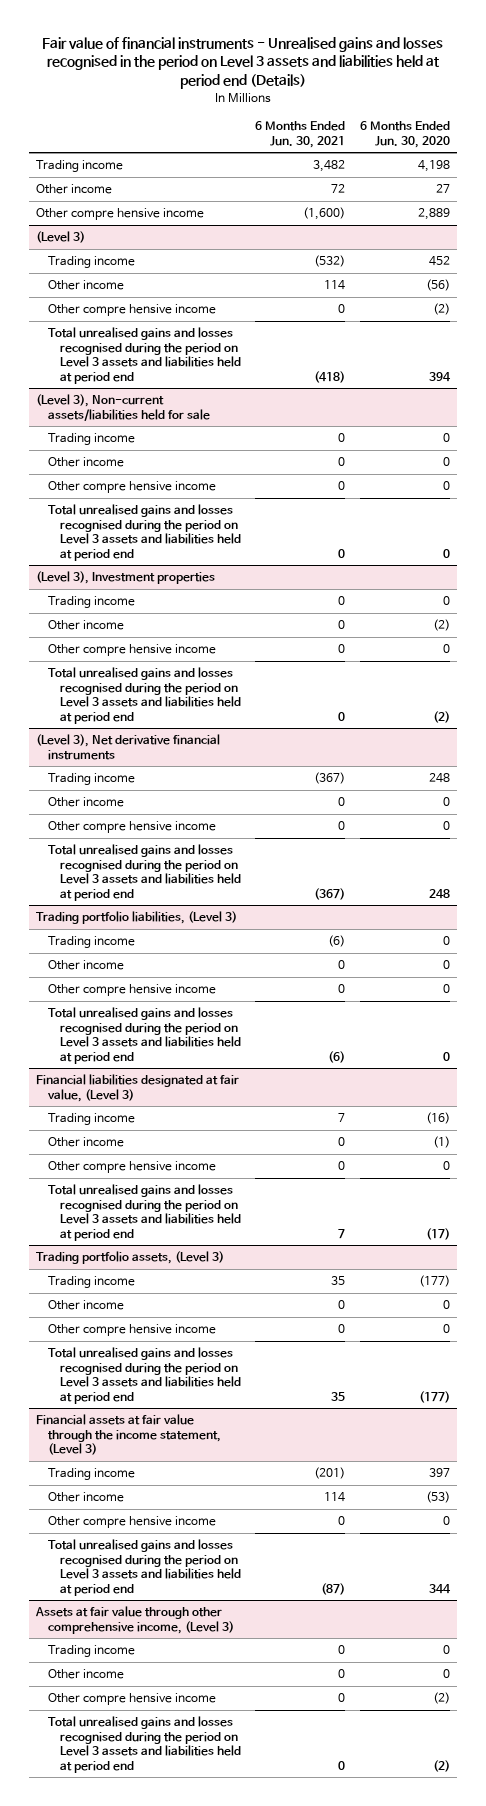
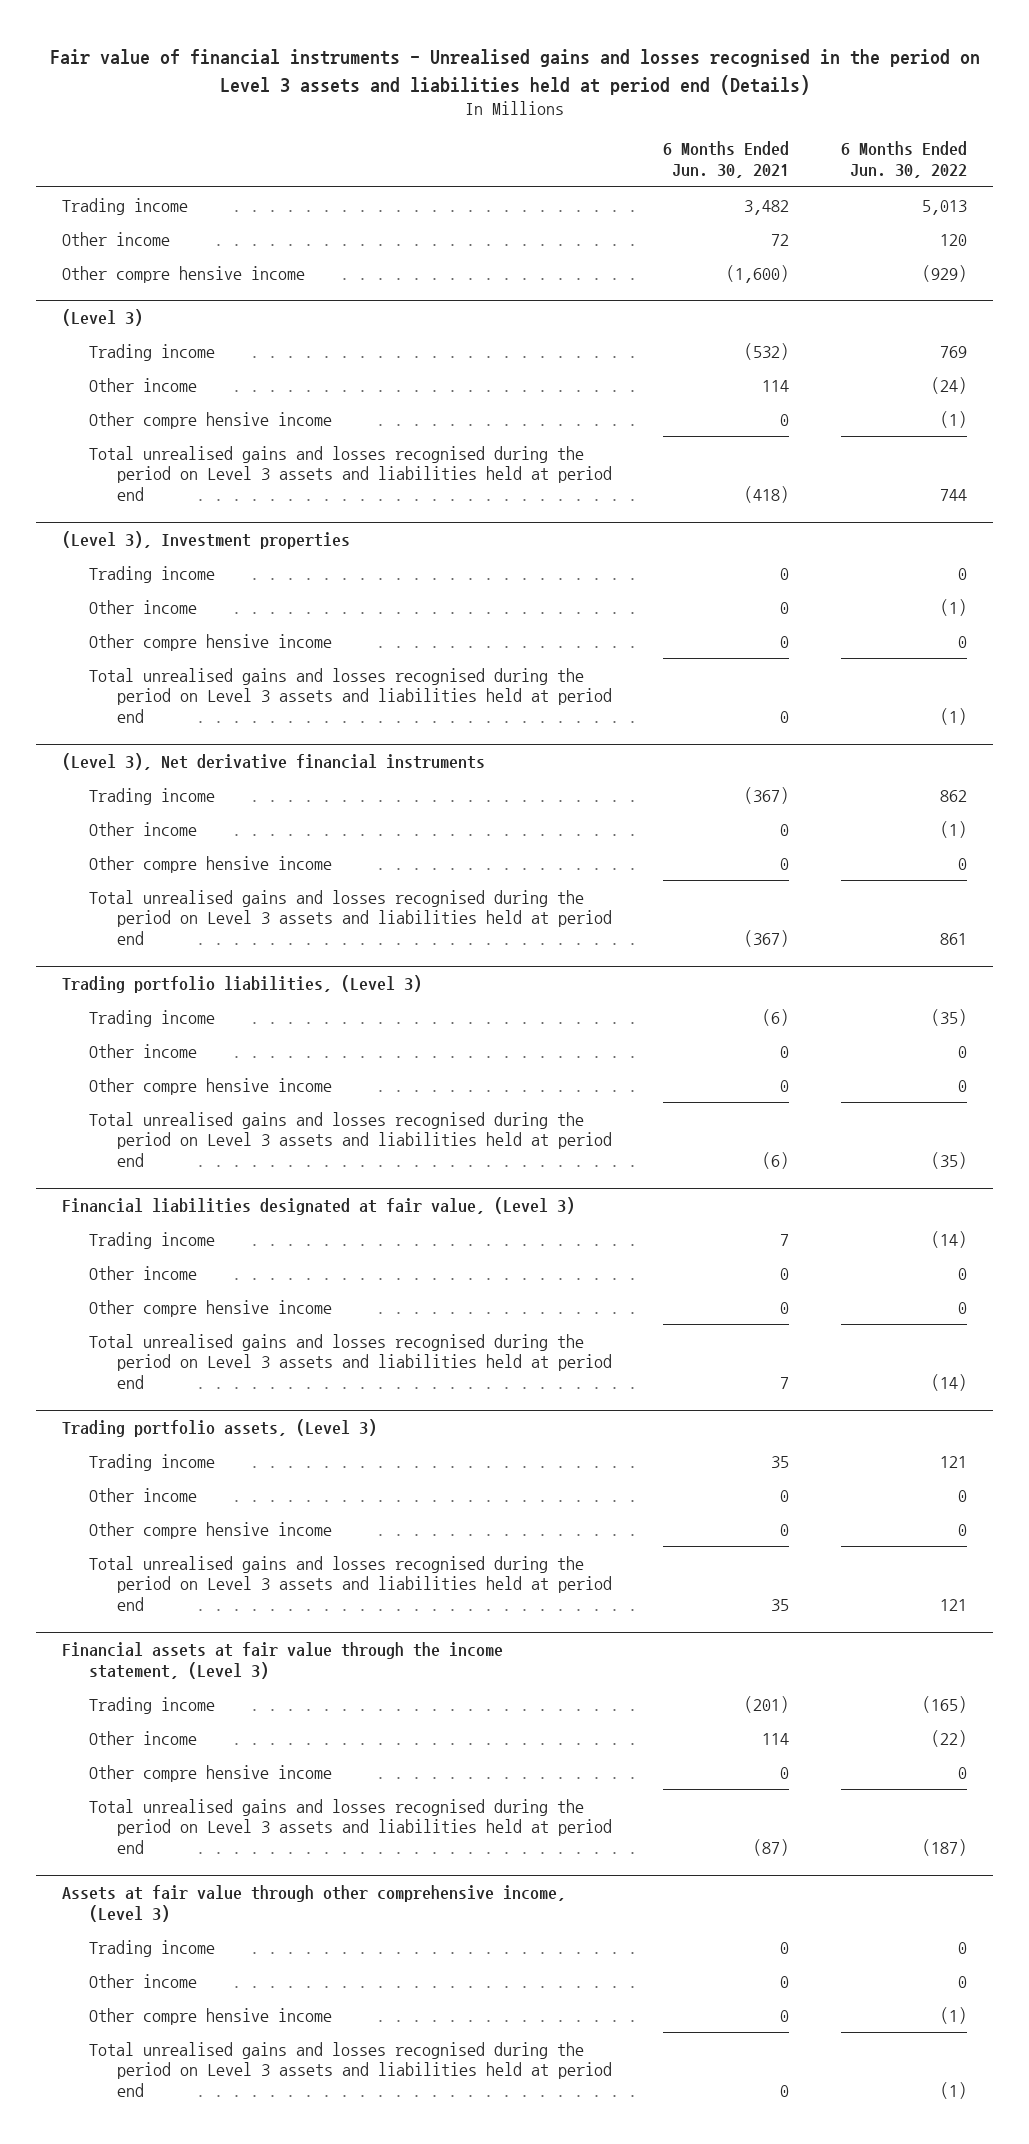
- | 6 Months Ended Jun. 30, 2021 | 6 Months Ended Jun. 30, 2020
+ | 6 Months Ended Jun. 30, 2021 | 6 Months Ended Jun. 30, 2022
- (Level 3), Non-current assets/liabilities held for sale
- Trading income | 0 | 0
- Other income | 0 | 0
- Other compre hensive income | 0 | 0
- Total unrealised gains and losses recognised during the period on Level 3 assets and liabilities held at period end | 0 | 0

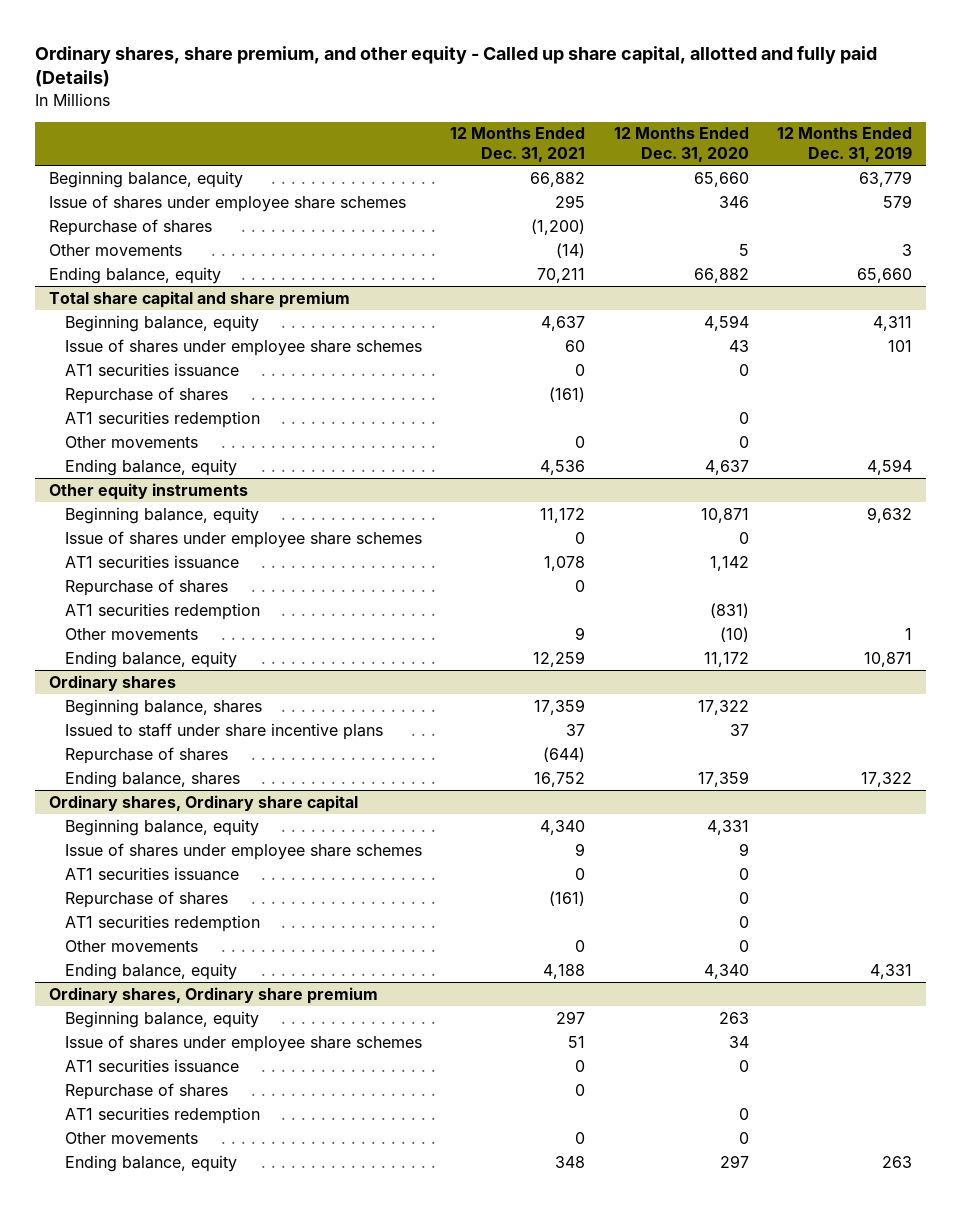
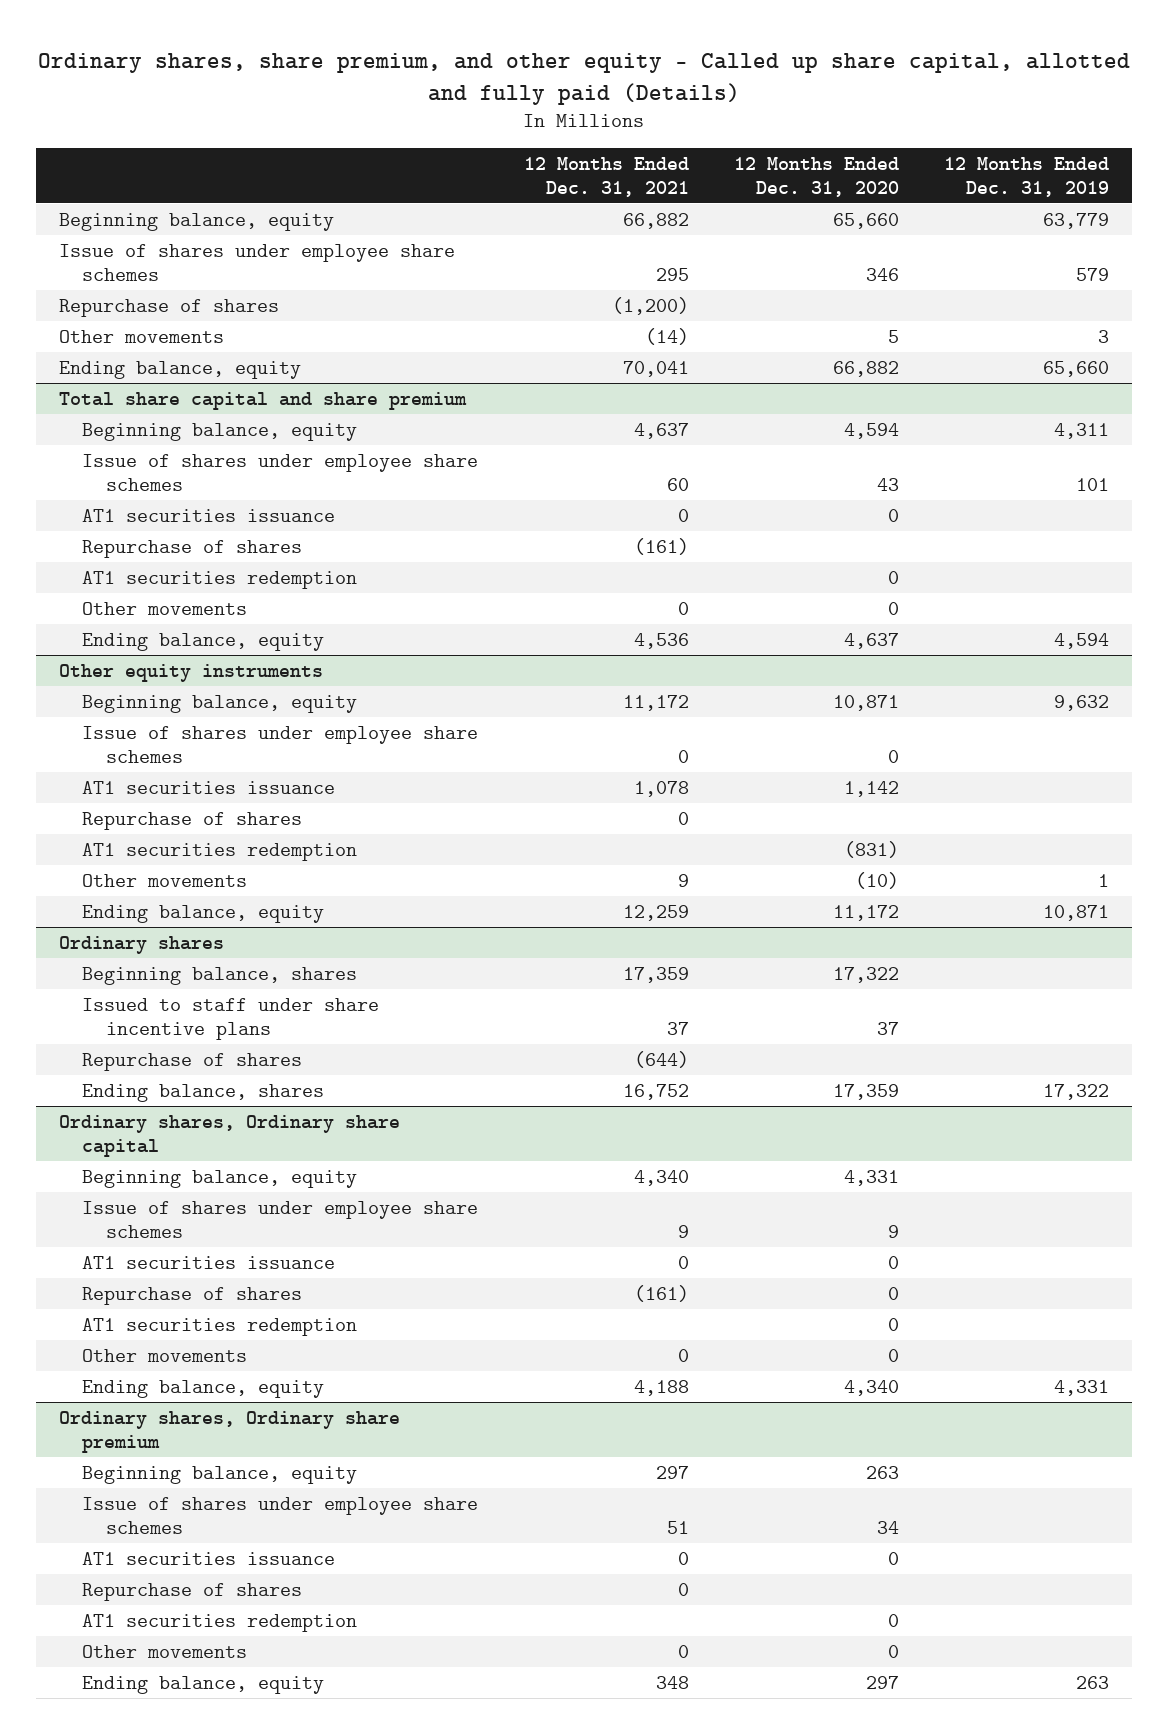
- Ending balance, equity | 70,211 | 66,882 | 65,660
+ Ending balance, equity | 70,041 | 66,882 | 65,660

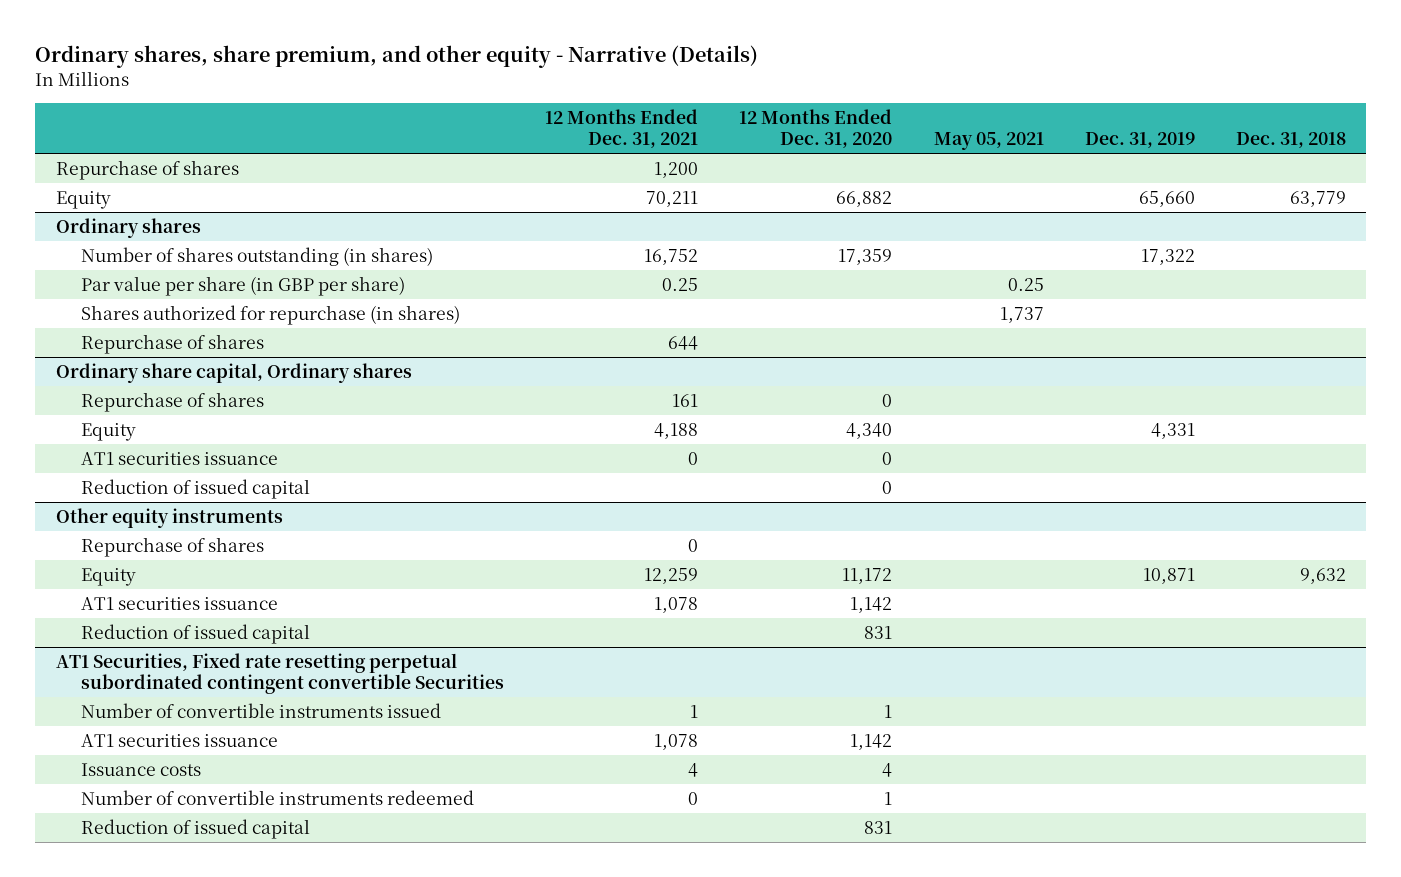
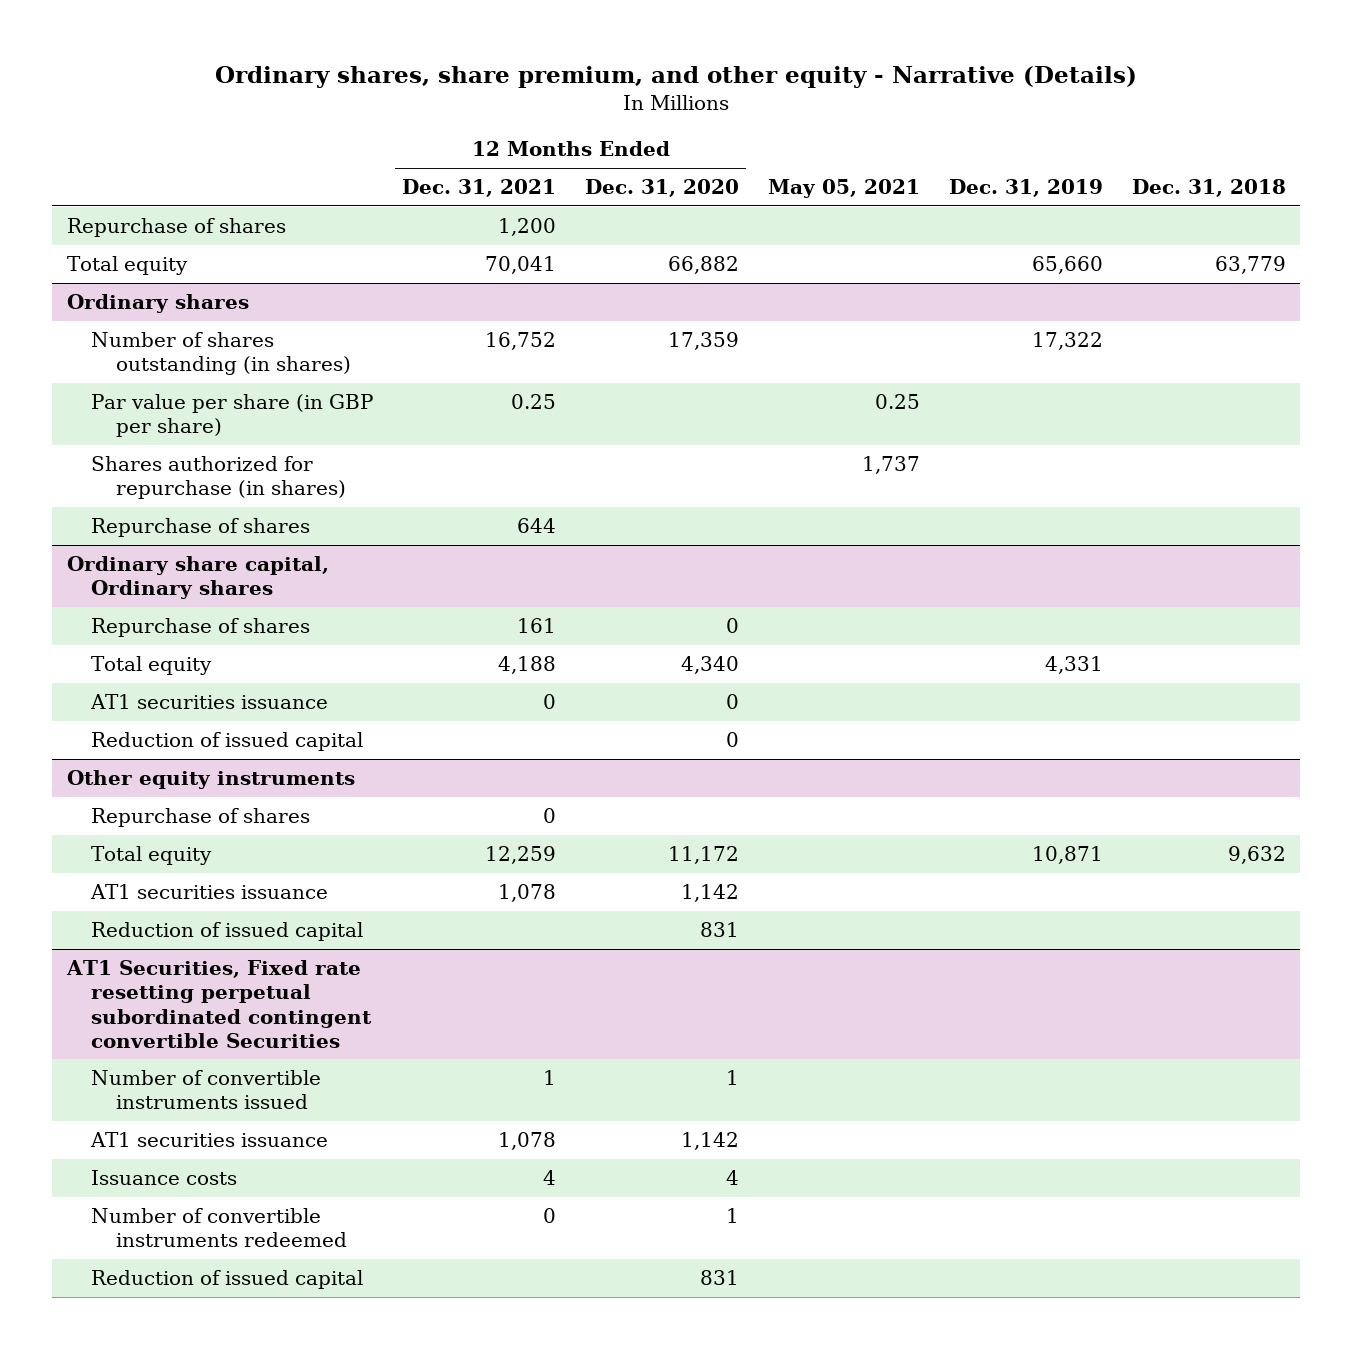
- Equity | 70,211 | 66,882 | | 65,660 | 63,779
+ Total equity | 70,041 | 66,882 | | 65,660 | 63,779
@ Ordinary share capital, Ordinary shares
- Equity | 4,188 | 4,340 | | 4,331 |
+ Total equity | 4,188 | 4,340 | | 4,331 |
@ Other equity instruments
- Equity | 12,259 | 11,172 | | 10,871 | 9,632
+ Total equity | 12,259 | 11,172 | | 10,871 | 9,632

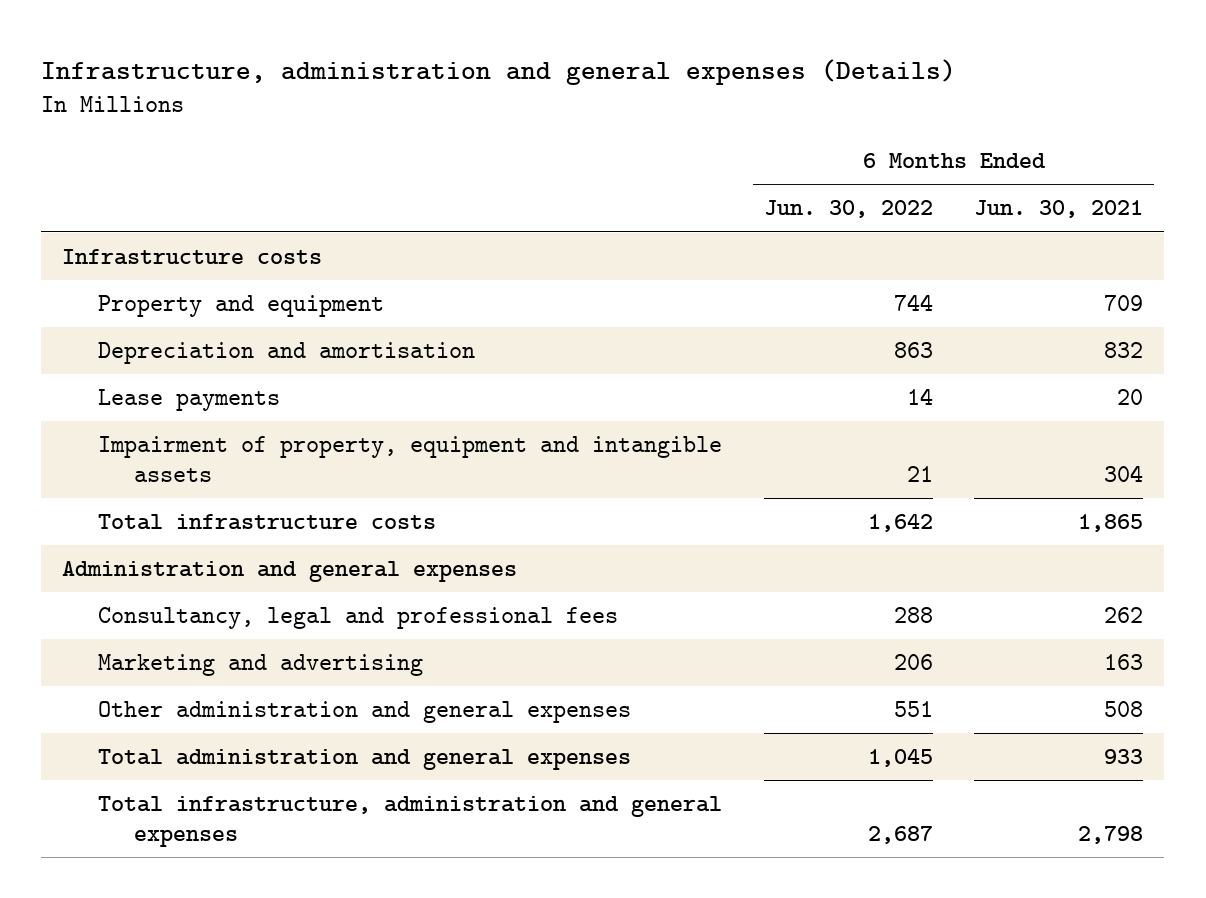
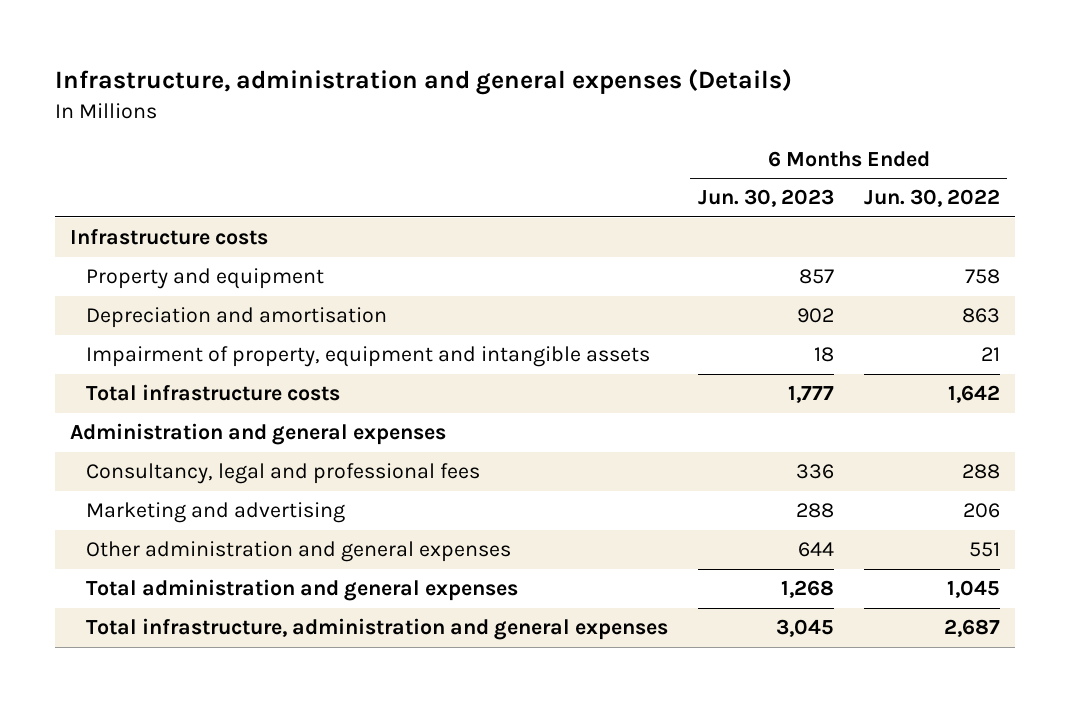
- | 6 Months Ended Jun. 30, 2022 | 6 Months Ended Jun. 30, 2021
+ | 6 Months Ended Jun. 30, 2023 | 6 Months Ended Jun. 30, 2022
- Property and equipment | 744 | 709
+ Property and equipment | 857 | 758
- Lease payments | 14 | 20

